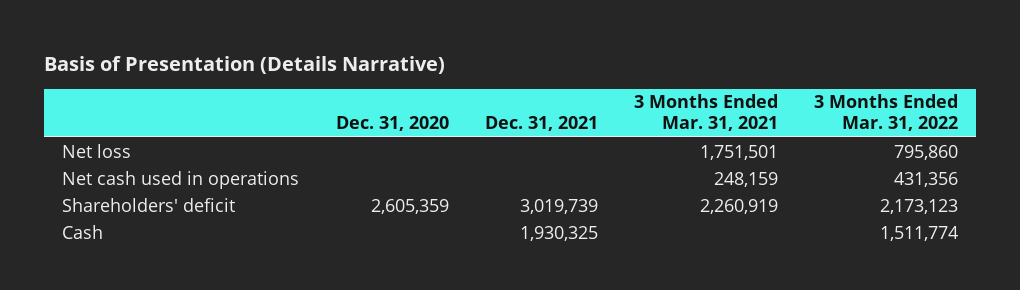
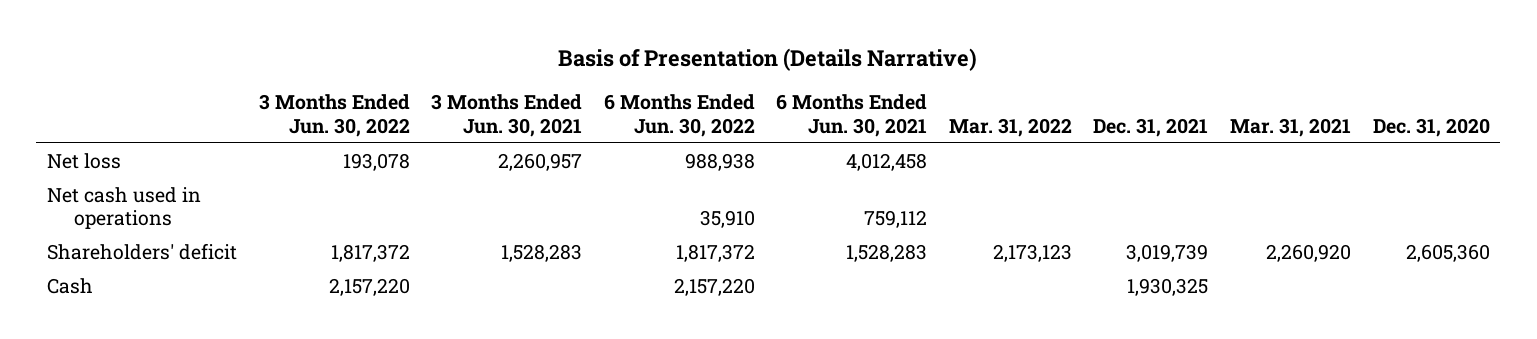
- | Dec. 31, 2020 | Dec. 31, 2021 | 3 Months Ended Mar. 31, 2021 | 3 Months Ended Mar. 31, 2022
+ | 3 Months Ended Jun. 30, 2022 | 3 Months Ended Jun. 30, 2021 | 6 Months Ended Jun. 30, 2022 | 6 Months Ended Jun. 30, 2021 | Mar. 31, 2022 | Dec. 31, 2021 | Mar. 31, 2021 | Dec. 31, 2020
- Shareholders' deficit | 2,605,359 | 3,019,739 | 2,260,919 | 2,173,123
+ Shareholders' deficit | 1,817,372 | 1,528,283 | 1,817,372 | 1,528,283 | 2,173,123 | 3,019,739 | 2,260,920 | 2,605,360

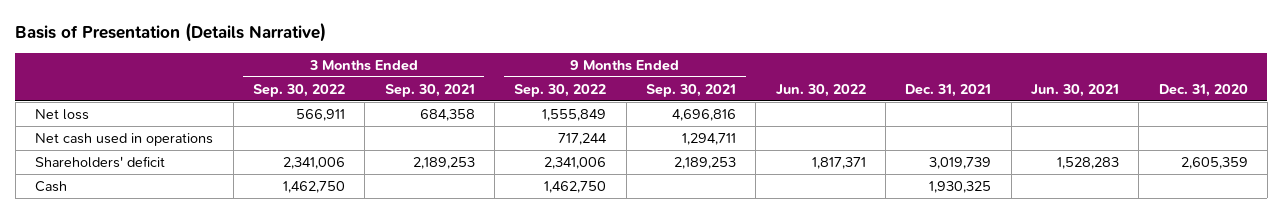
- | 3 Months Ended Jun. 30, 2022 | 3 Months Ended Jun. 30, 2021 | 6 Months Ended Jun. 30, 2022 | 6 Months Ended Jun. 30, 2021 | Mar. 31, 2022 | Dec. 31, 2021 | Mar. 31, 2021 | Dec. 31, 2020
+ | 3 Months Ended Sep. 30, 2022 | 3 Months Ended Sep. 30, 2021 | 9 Months Ended Sep. 30, 2022 | 9 Months Ended Sep. 30, 2021 | Jun. 30, 2022 | Dec. 31, 2021 | Jun. 30, 2021 | Dec. 31, 2020
- Shareholders' deficit | 1,817,372 | 1,528,283 | 1,817,372 | 1,528,283 | 2,173,123 | 3,019,739 | 2,260,920 | 2,605,360
+ Shareholders' deficit | 2,341,006 | 2,189,253 | 2,341,006 | 2,189,253 | 1,817,371 | 3,019,739 | 1,528,283 | 2,605,359

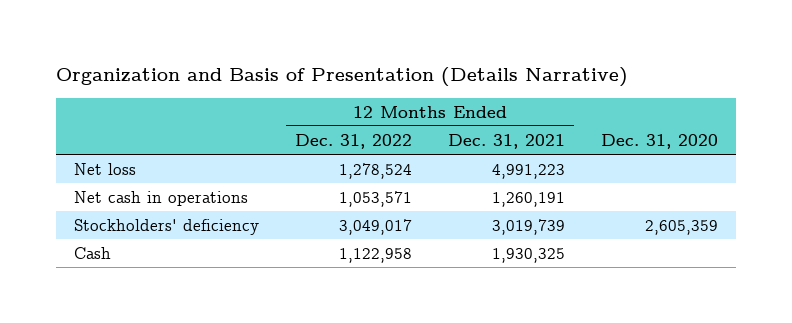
- Basis of Presentation (Details Narrative)
+ Organization and Basis of Presentation (Details Narrative)
- | 3 Months Ended Sep. 30, 2022 | 3 Months Ended Sep. 30, 2021 | 9 Months Ended Sep. 30, 2022 | 9 Months Ended Sep. 30, 2021 | Jun. 30, 2022 | Dec. 31, 2021 | Jun. 30, 2021 | Dec. 31, 2020
+ | 12 Months Ended Dec. 31, 2022 | 12 Months Ended Dec. 31, 2021 | Dec. 31, 2020
- Net cash used in operations | | | 717,244 | 1,294,711 | | | |
- Shareholders' deficit | 2,341,006 | 2,189,253 | 2,341,006 | 2,189,253 | 1,817,371 | 3,019,739 | 1,528,283 | 2,605,359
+ Net cash in operations | 1,053,571 | 1,260,191 |
+ Stockholders' deficiency | 3,049,017 | 3,019,739 | 2,605,359

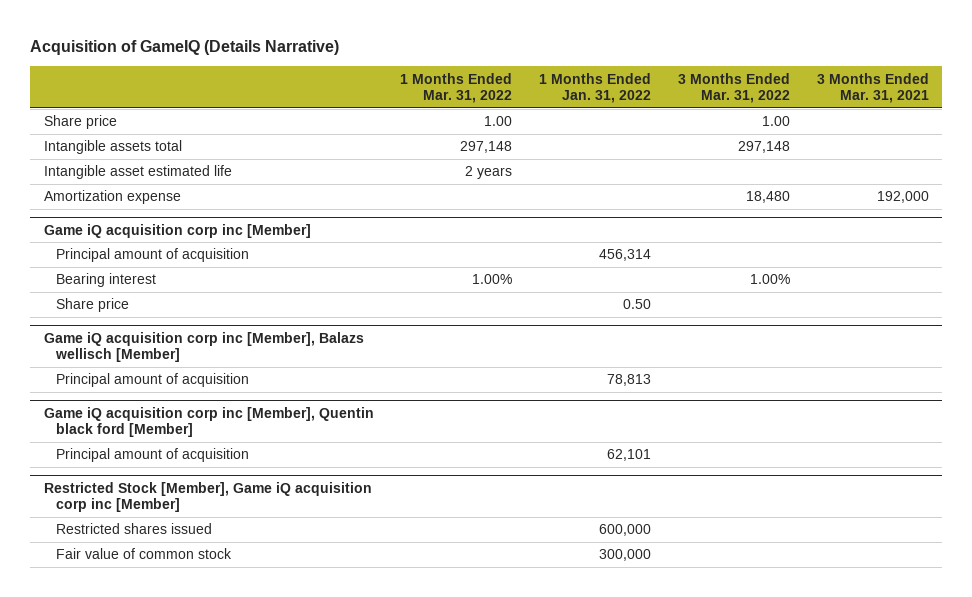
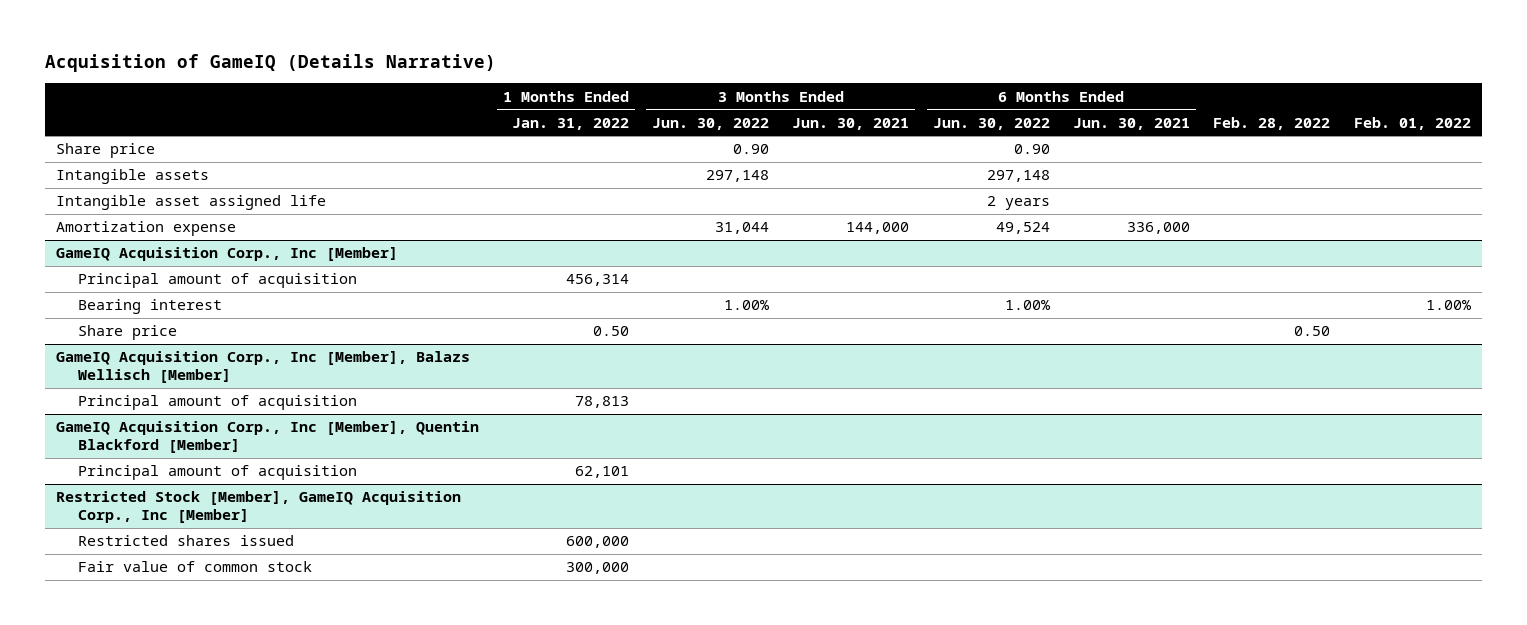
- | 1 Months Ended Mar. 31, 2022 | 1 Months Ended Jan. 31, 2022 | 3 Months Ended Mar. 31, 2022 | 3 Months Ended Mar. 31, 2021
+ | 1 Months Ended Jan. 31, 2022 | 3 Months Ended Jun. 30, 2022 | 3 Months Ended Jun. 30, 2021 | 6 Months Ended Jun. 30, 2022 | 6 Months Ended Jun. 30, 2021 | Feb. 28, 2022 | Feb. 01, 2022
- Intangible assets total | 297,148 | | 297,148 |
- Intangible asset estimated life | 2 years | | |
+ Intangible assets | | 297,148 | | 297,148 | | |
+ Intangible asset assigned life | | | | 2 years | | |
- Game iQ acquisition corp inc [Member]
+ GameIQ Acquisition Corp., Inc [Member]
- Game iQ acquisition corp inc [Member], Balazs wellisch [Member]
+ GameIQ Acquisition Corp., Inc [Member], Balazs Wellisch [Member]
- Game iQ acquisition corp inc [Member], Quentin black ford [Member]
+ GameIQ Acquisition Corp., Inc [Member], Quentin Blackford [Member]
- Restricted Stock [Member], Game iQ acquisition corp inc [Member]
+ Restricted Stock [Member], GameIQ Acquisition Corp., Inc [Member]

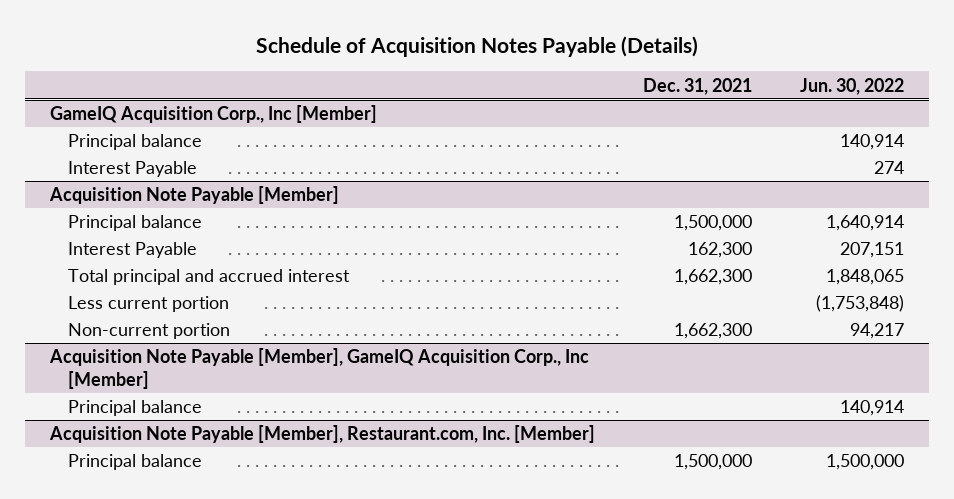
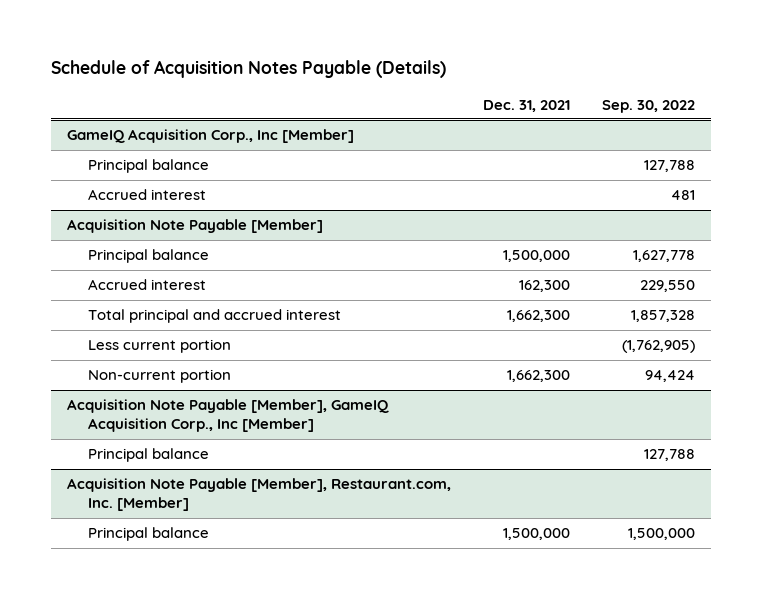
- | Dec. 31, 2021 | Jun. 30, 2022
+ | Dec. 31, 2021 | Sep. 30, 2022
@ GameIQ Acquisition Corp., Inc [Member]
- Interest Payable | | 274
+ Accrued interest | | 481
@ Acquisition Note Payable [Member]
- Interest Payable | 162,300 | 207,151
+ Accrued interest | 162,300 | 229,550

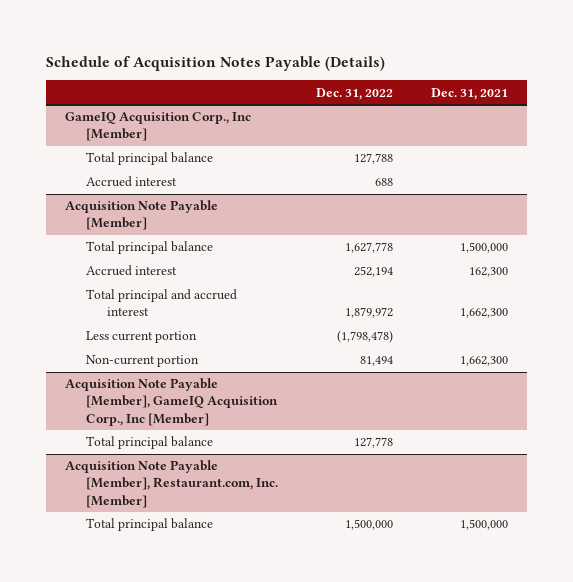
- | Dec. 31, 2021 | Sep. 30, 2022
+ | Dec. 31, 2022 | Dec. 31, 2021
@ GameIQ Acquisition Corp., Inc [Member]
- Principal balance | | 127,788
+ Total principal balance | 127,788 |
@ Acquisition Note Payable [Member]
- Principal balance | 1,500,000 | 1,627,778
+ Total principal balance | 1,627,778 | 1,500,000
@ Acquisition Note Payable [Member], GameIQ Acquisition Corp., Inc [Member]
- Principal balance | | 127,788
+ Total principal balance | 127,778 |
@ Acquisition Note Payable [Member], Restaurant.com, Inc. [Member]
- Principal balance | 1,500,000 | 1,500,000
+ Total principal balance | 1,500,000 | 1,500,000

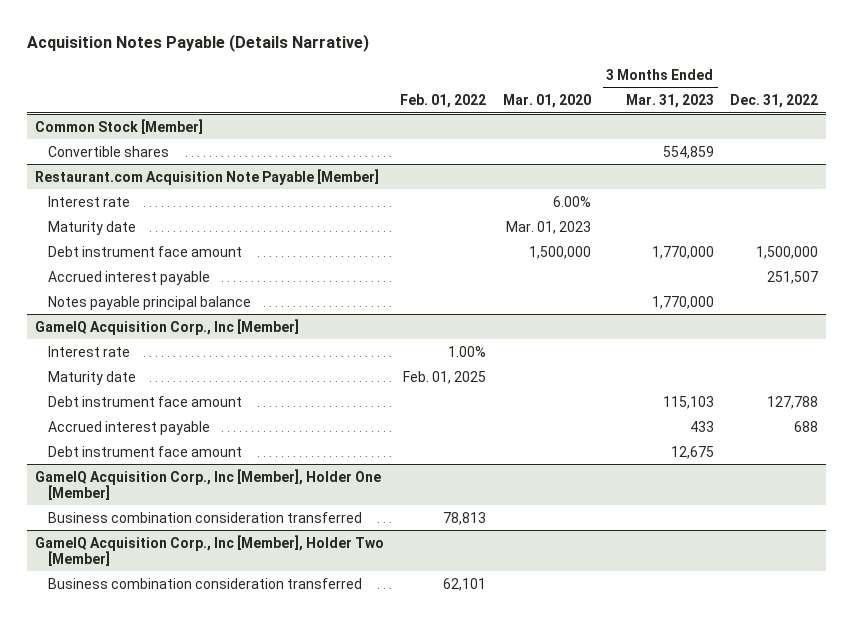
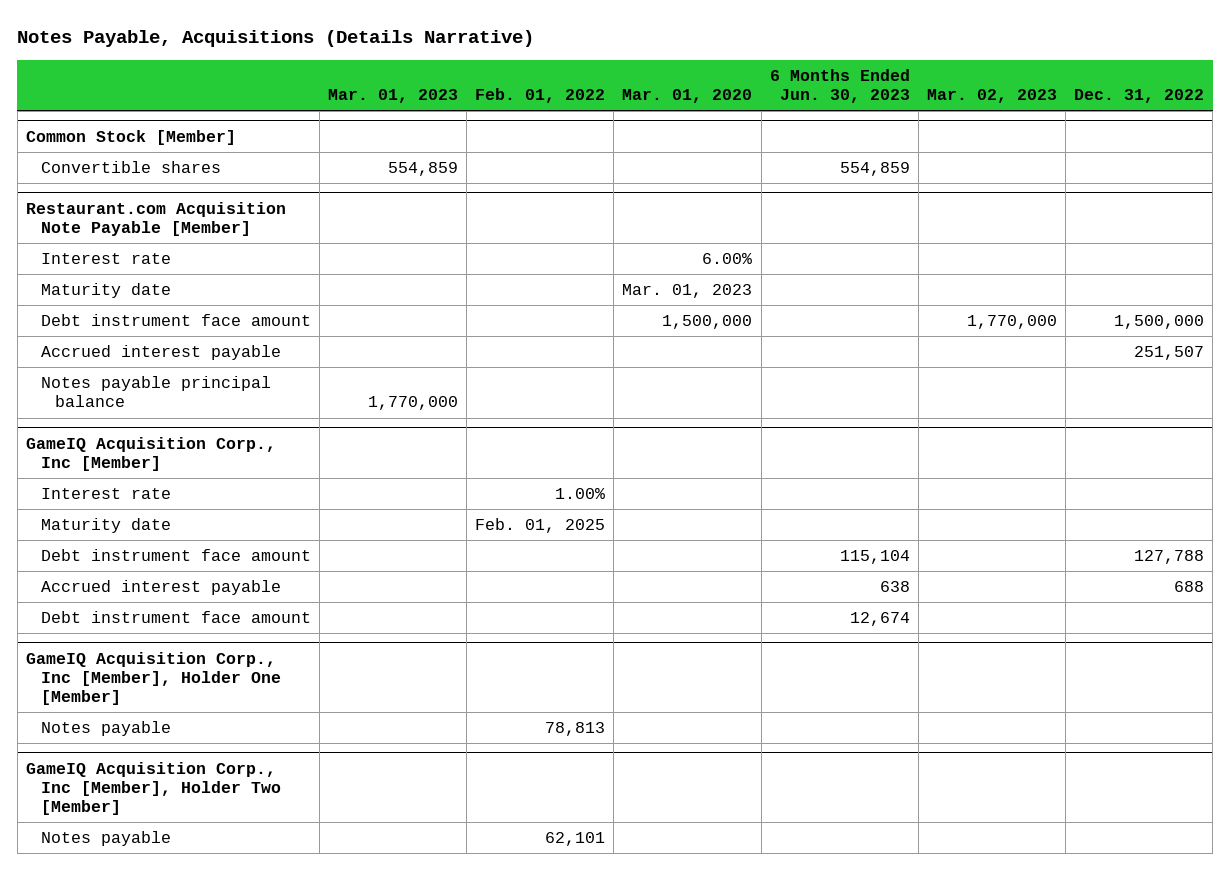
- Acquisition Notes Payable (Details Narrative)
+ Notes Payable, Acquisitions (Details Narrative)
- | Feb. 01, 2022 | Mar. 01, 2020 | 3 Months Ended Mar. 31, 2023 | Dec. 31, 2022
+ | Mar. 01, 2023 | Feb. 01, 2022 | Mar. 01, 2020 | 6 Months Ended Jun. 30, 2023 | Mar. 02, 2023 | Dec. 31, 2022
@ GameIQ Acquisition Corp., Inc [Member], Holder One [Member]
- Business combination consideration transferred | 78,813 | | |
+ Notes payable | | 78,813 | | | |
@ GameIQ Acquisition Corp., Inc [Member], Holder Two [Member]
- Business combination consideration transferred | 62,101 | | |
+ Notes payable | | 62,101 | | | |

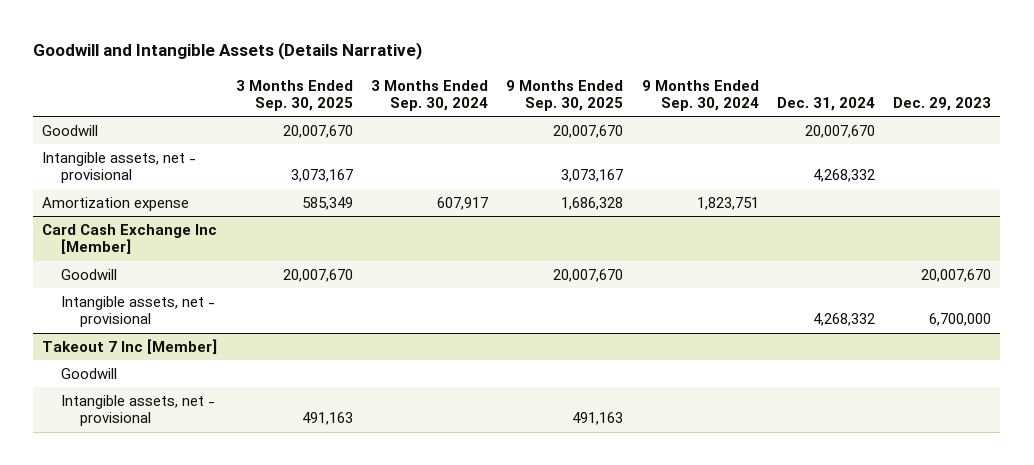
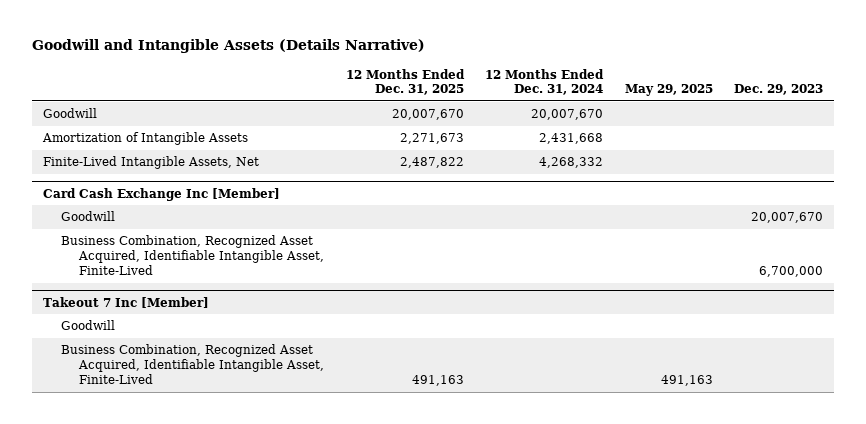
- | 3 Months Ended Sep. 30, 2025 | 3 Months Ended Sep. 30, 2024 | 9 Months Ended Sep. 30, 2025 | 9 Months Ended Sep. 30, 2024 | Dec. 31, 2024 | Dec. 29, 2023
+ | 12 Months Ended Dec. 31, 2025 | 12 Months Ended Dec. 31, 2024 | May 29, 2025 | Dec. 29, 2023
- Intangible assets, net - provisional | 3,073,167 | | 3,073,167 | | 4,268,332 |
- Amortization expense | 585,349 | 607,917 | 1,686,328 | 1,823,751 | |
+ Amortization of Intangible Assets | 2,271,673 | 2,431,668 | |
+ Finite-Lived Intangible Assets, Net | 2,487,822 | 4,268,332 | |
@ Card Cash Exchange Inc [Member]
- Intangible assets, net - provisional | | | | | 4,268,332 | 6,700,000
+ Business Combination, Recognized Asset Acquired, Identifiable Intangible Asset, Finite-Lived | | | | 6,700,000
@ Takeout 7 Inc [Member]
- Intangible assets, net - provisional | 491,163 | | 491,163 | | |
+ Business Combination, Recognized Asset Acquired, Identifiable Intangible Asset, Finite-Lived | 491,163 | | 491,163 |

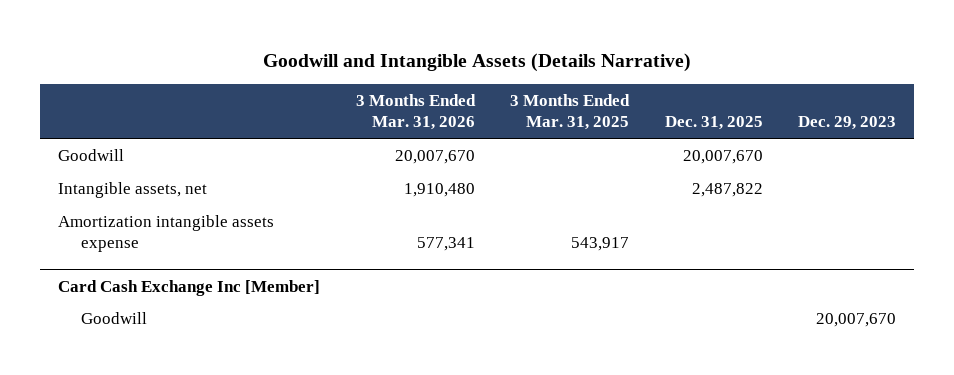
- | 12 Months Ended Dec. 31, 2025 | 12 Months Ended Dec. 31, 2024 | May 29, 2025 | Dec. 29, 2023
+ | 3 Months Ended Mar. 31, 2026 | 3 Months Ended Mar. 31, 2025 | Dec. 31, 2025 | Dec. 29, 2023
- Amortization of Intangible Assets | 2,271,673 | 2,431,668 | |
- Finite-Lived Intangible Assets, Net | 2,487,822 | 4,268,332 | |
+ Intangible assets, net | 1,910,480 | | 2,487,822 |
+ Amortization intangible assets expense | 577,341 | 543,917 | |
@ Card Cash Exchange Inc [Member]
- Business Combination, Recognized Asset Acquired, Identifiable Intangible Asset, Finite-Lived | | | | 6,700,000
- Takeout 7 Inc [Member]
- Goodwill
- Business Combination, Recognized Asset Acquired, Identifiable Intangible Asset, Finite-Lived | 491,163 | | 491,163 |

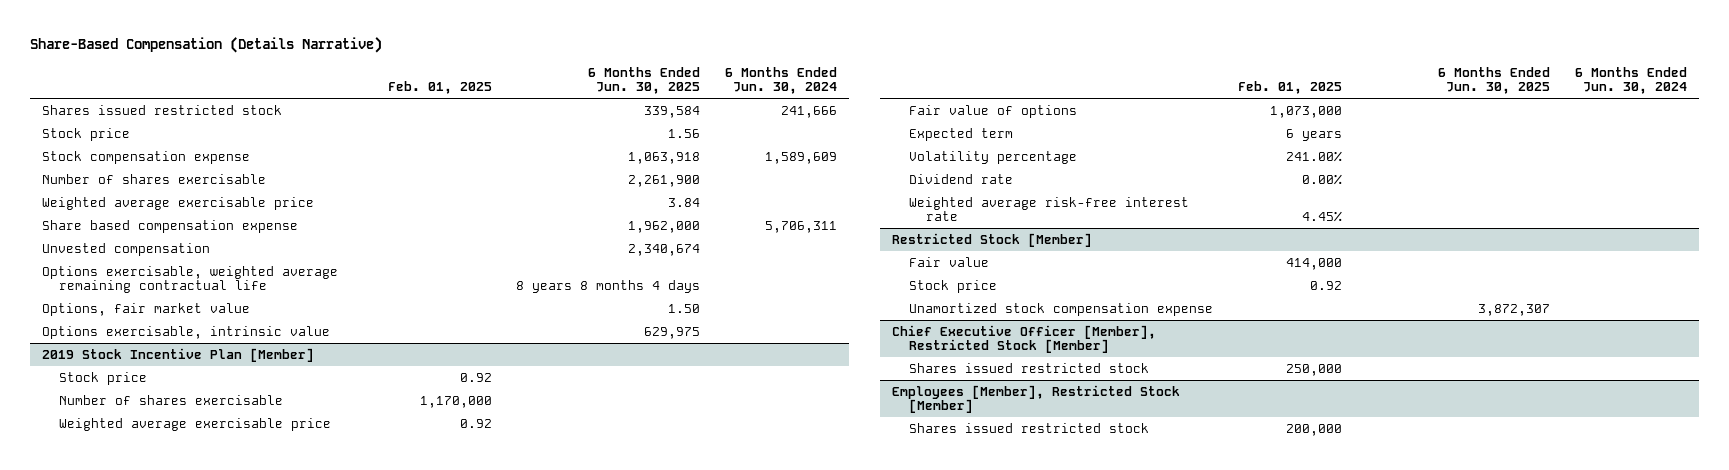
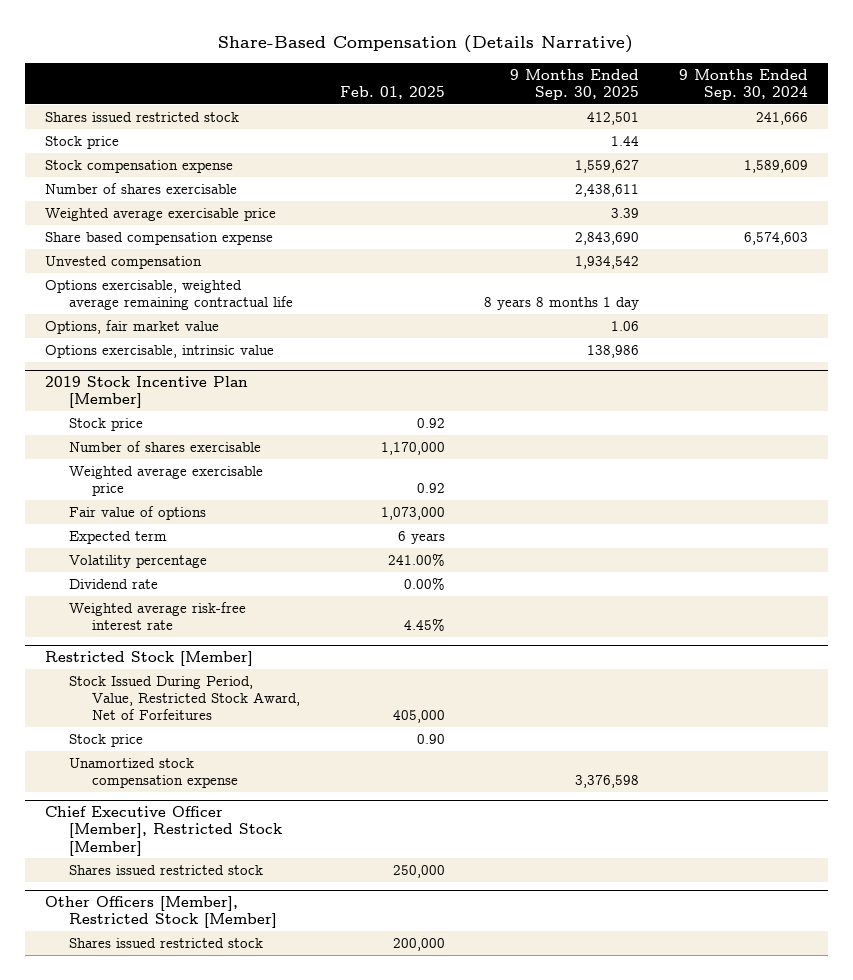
- | Feb. 01, 2025 | 6 Months Ended Jun. 30, 2025 | 6 Months Ended Jun. 30, 2024
+ | Feb. 01, 2025 | 9 Months Ended Sep. 30, 2025 | 9 Months Ended Sep. 30, 2024
@ Restricted Stock [Member]
- Fair value | 414,000 | |
- Stock price | 0.92 | |
+ Stock Issued During Period, Value, Restricted Stock Award, Net of Forfeitures | 405,000 | |
+ Stock price | 0.90 | |
- Employees [Member], Restricted Stock [Member]
+ Other Officers [Member], Restricted Stock [Member]

